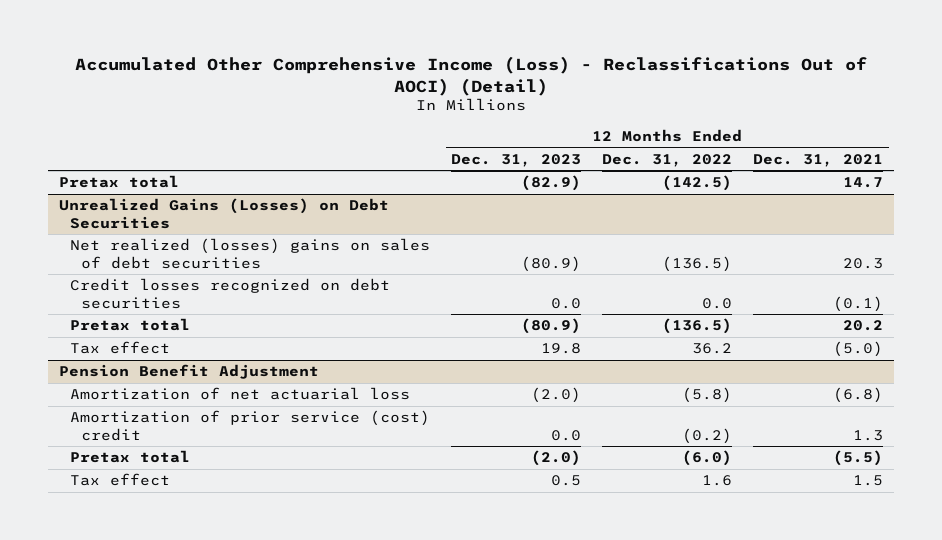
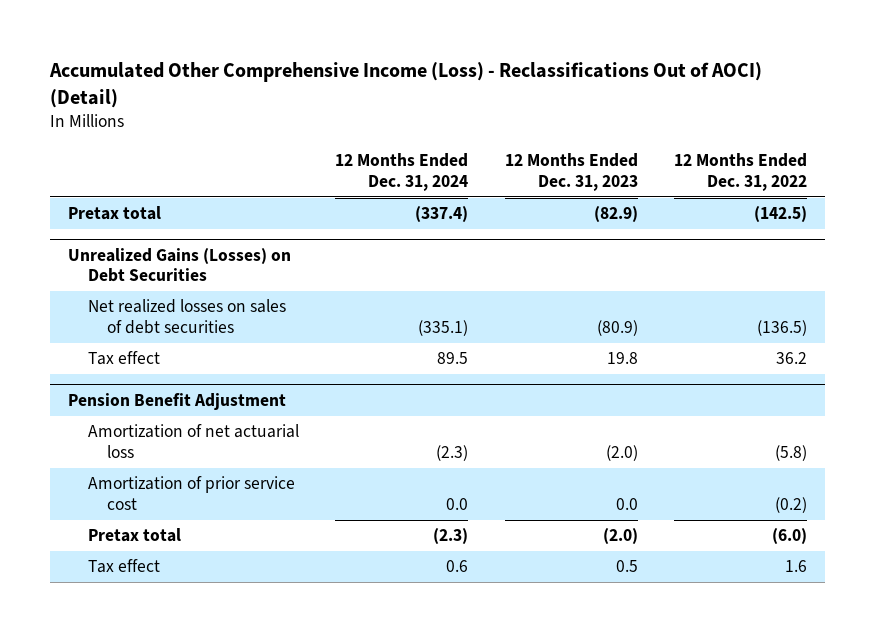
- | 12 Months Ended Dec. 31, 2023 | 12 Months Ended Dec. 31, 2022 | 12 Months Ended Dec. 31, 2021
+ | 12 Months Ended Dec. 31, 2024 | 12 Months Ended Dec. 31, 2023 | 12 Months Ended Dec. 31, 2022
@ Unrealized Gains (Losses) on Debt Securities
- Net realized (losses) gains on sales of debt securities | (80.9) | (136.5) | 20.3
- Credit losses recognized on debt securities | 0.0 | 0.0 | (0.1)
- Pretax total | (80.9) | (136.5) | 20.2
+ Net realized losses on sales of debt securities | (335.1) | (80.9) | (136.5)
@ Pension Benefit Adjustment
- Amortization of prior service (cost) credit | 0.0 | (0.2) | 1.3
+ Amortization of prior service cost | 0.0 | 0.0 | (0.2)

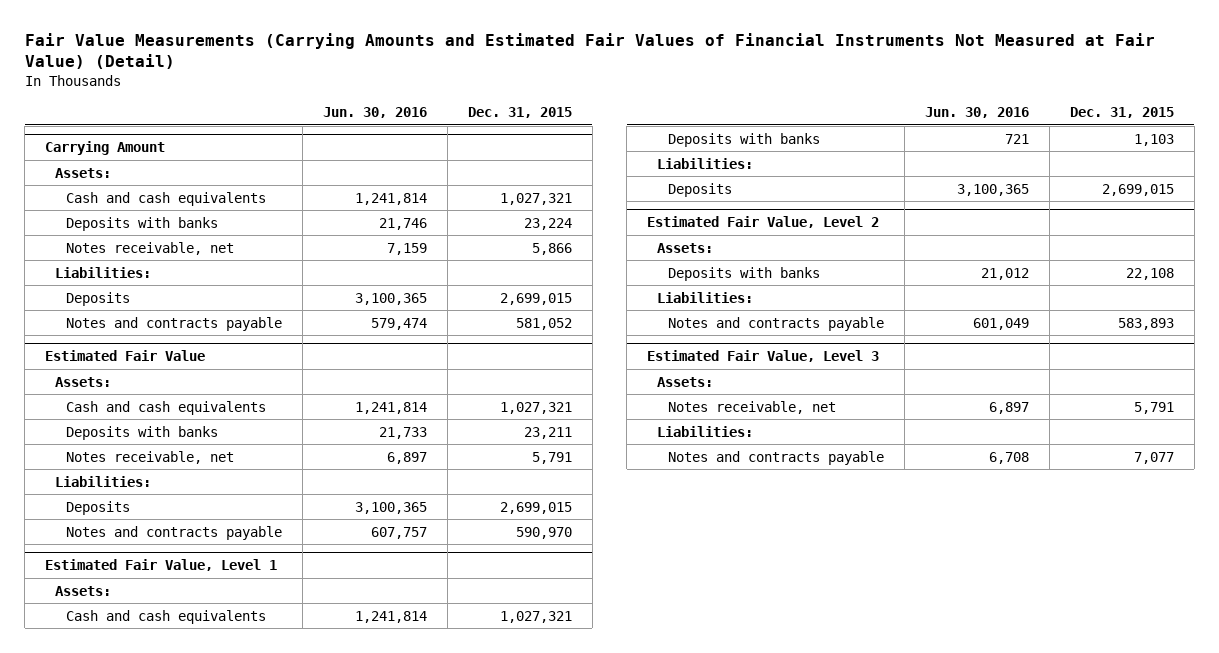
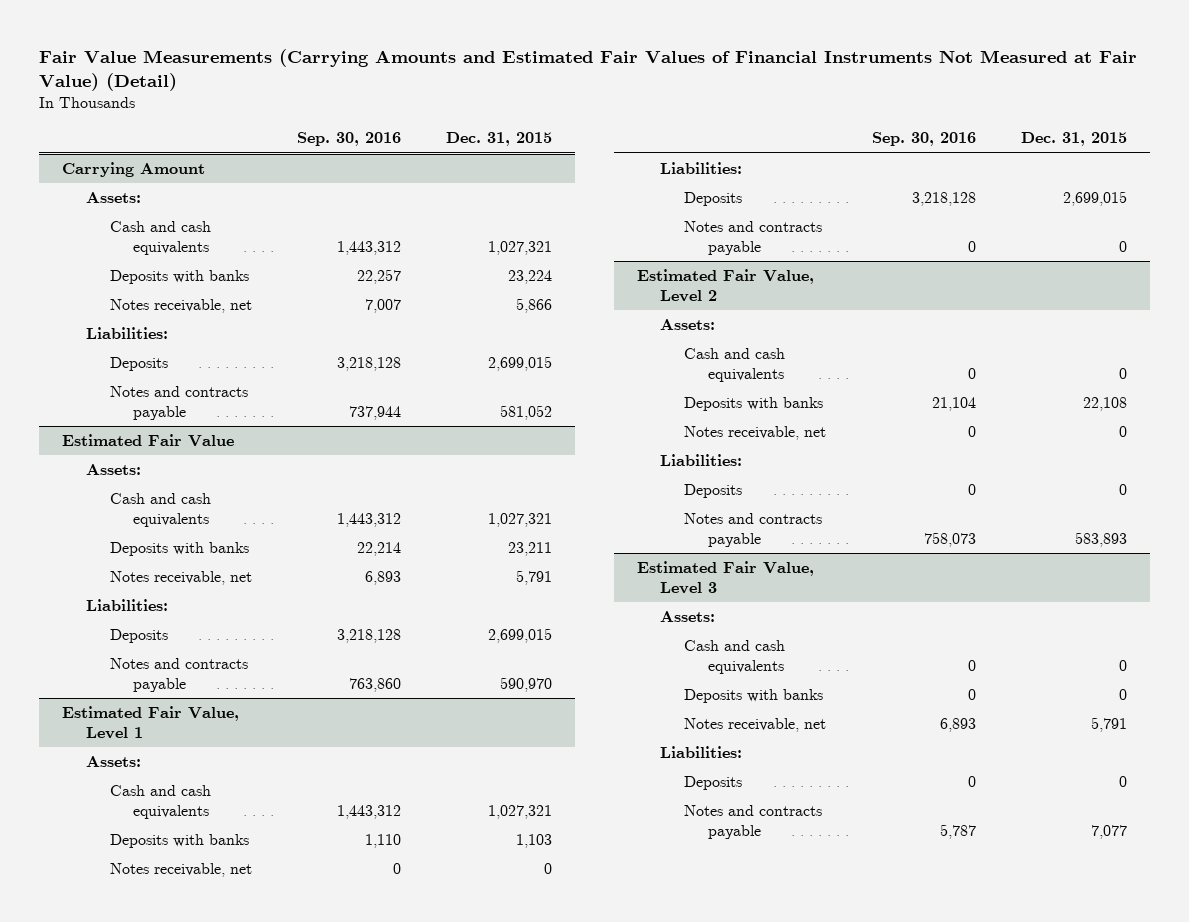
- | Jun. 30, 2016 | Dec. 31, 2015
+ | Sep. 30, 2016 | Dec. 31, 2015
@ Estimated Fair Value, Level 1
+ Notes receivable, net | 0 | 0
+ Notes and contracts payable | 0 | 0
@ Estimated Fair Value, Level 2
+ Cash and cash equivalents | 0 | 0
+ Notes receivable, net | 0 | 0
+ Deposits | 0 | 0
@ Estimated Fair Value, Level 3
+ Cash and cash equivalents | 0 | 0
+ Deposits with banks | 0 | 0
+ Deposits | 0 | 0

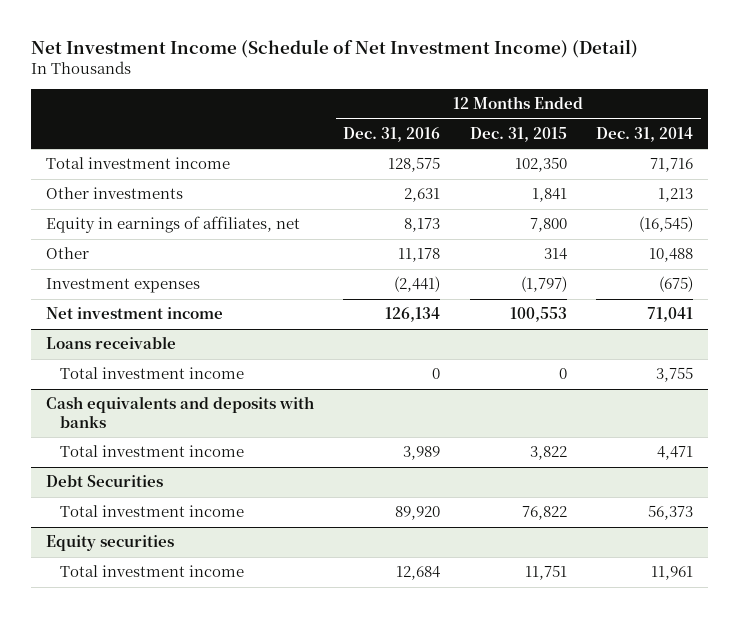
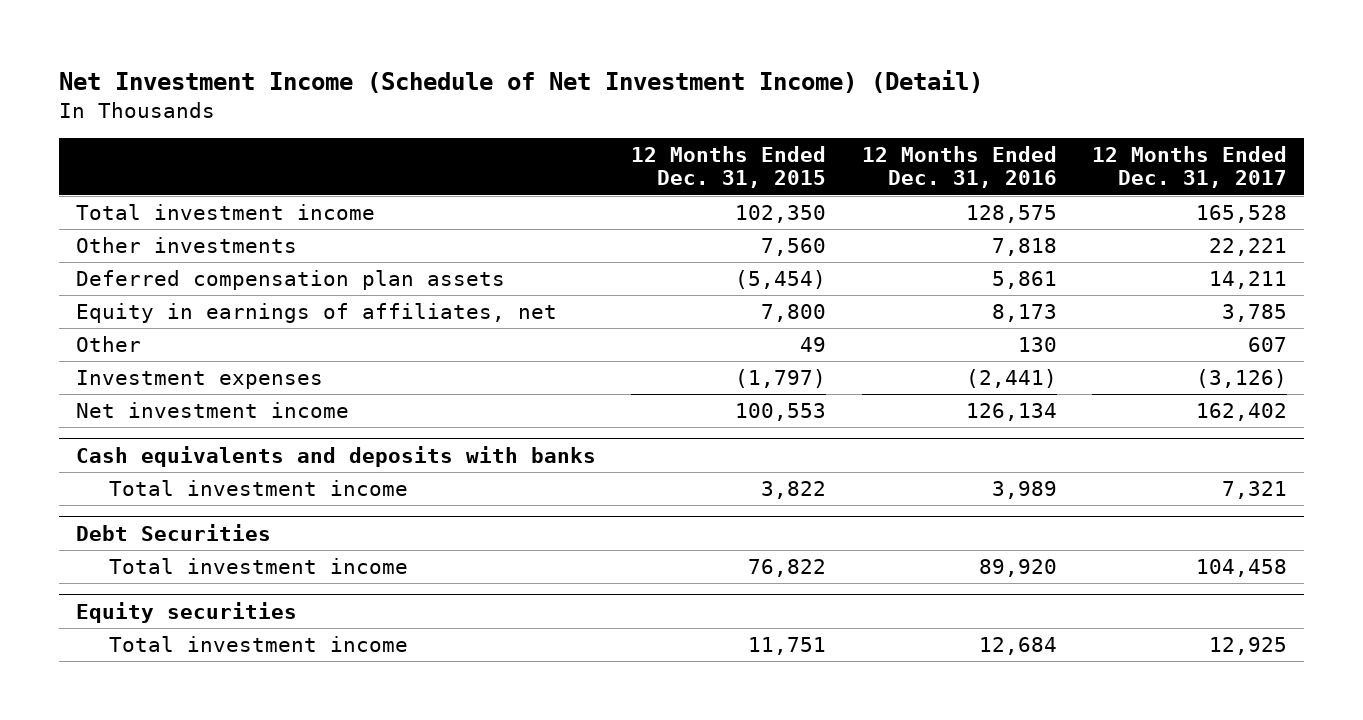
- | 12 Months Ended Dec. 31, 2016 | 12 Months Ended Dec. 31, 2015 | 12 Months Ended Dec. 31, 2014
+ | 12 Months Ended Dec. 31, 2015 | 12 Months Ended Dec. 31, 2016 | 12 Months Ended Dec. 31, 2017
- Other investments | 2,631 | 1,841 | 1,213
+ Other investments | 7,560 | 7,818 | 22,221
+ Deferred compensation plan assets | (5,454) | 5,861 | 14,211
- Other | 11,178 | 314 | 10,488
+ Other | 49 | 130 | 607
- Loans receivable
- Total investment income | 0 | 0 | 3,755

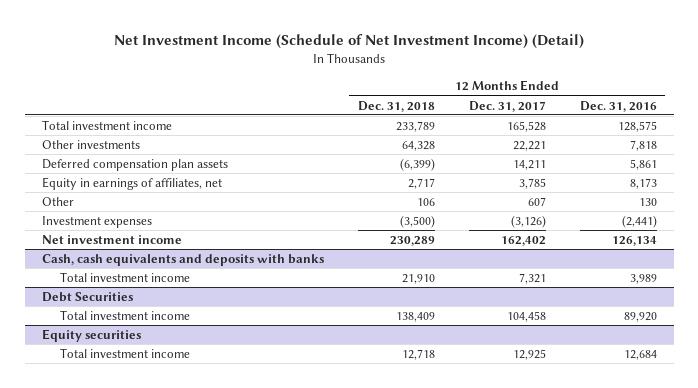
- | 12 Months Ended Dec. 31, 2015 | 12 Months Ended Dec. 31, 2016 | 12 Months Ended Dec. 31, 2017
+ | 12 Months Ended Dec. 31, 2018 | 12 Months Ended Dec. 31, 2017 | 12 Months Ended Dec. 31, 2016
- Cash equivalents and deposits with banks
+ Cash, cash equivalents and deposits with banks

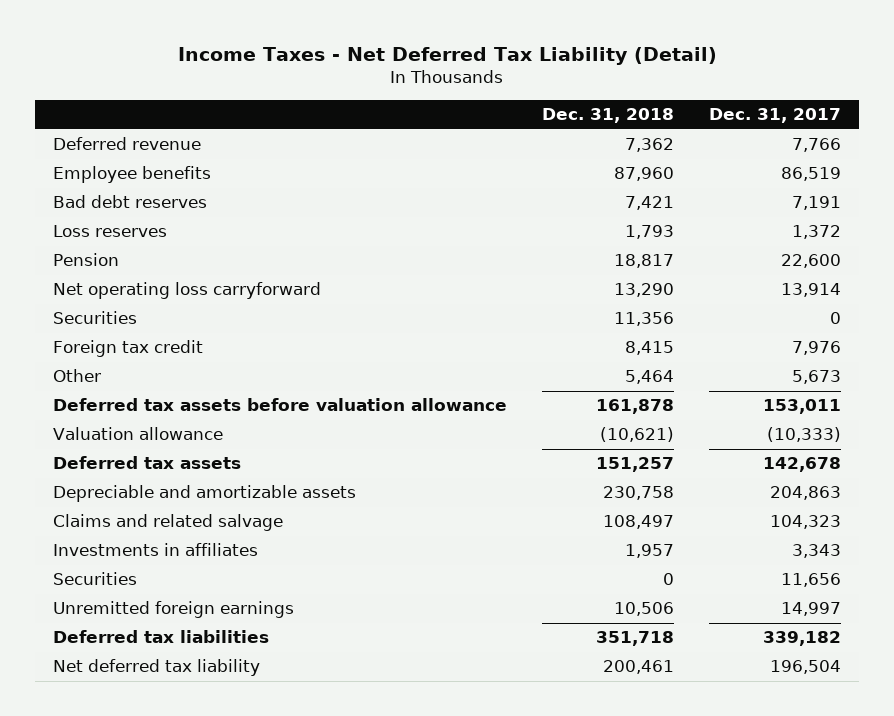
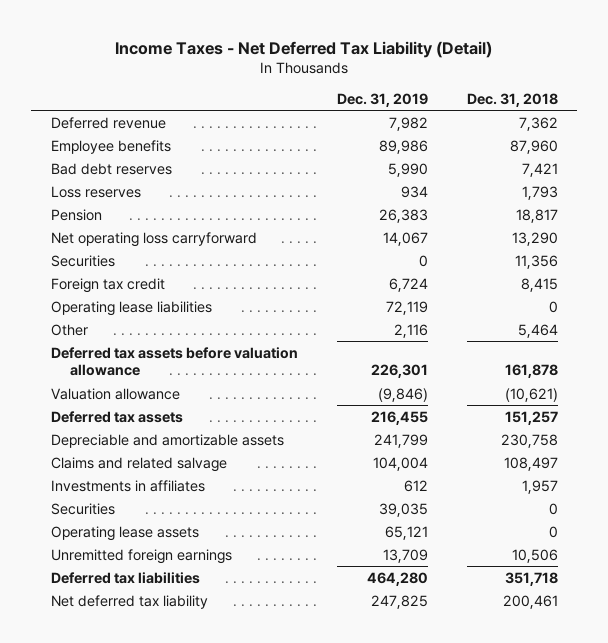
- | Dec. 31, 2018 | Dec. 31, 2017
+ | Dec. 31, 2019 | Dec. 31, 2018
+ Operating lease liabilities | 72,119 | 0
+ Operating lease assets | 65,121 | 0

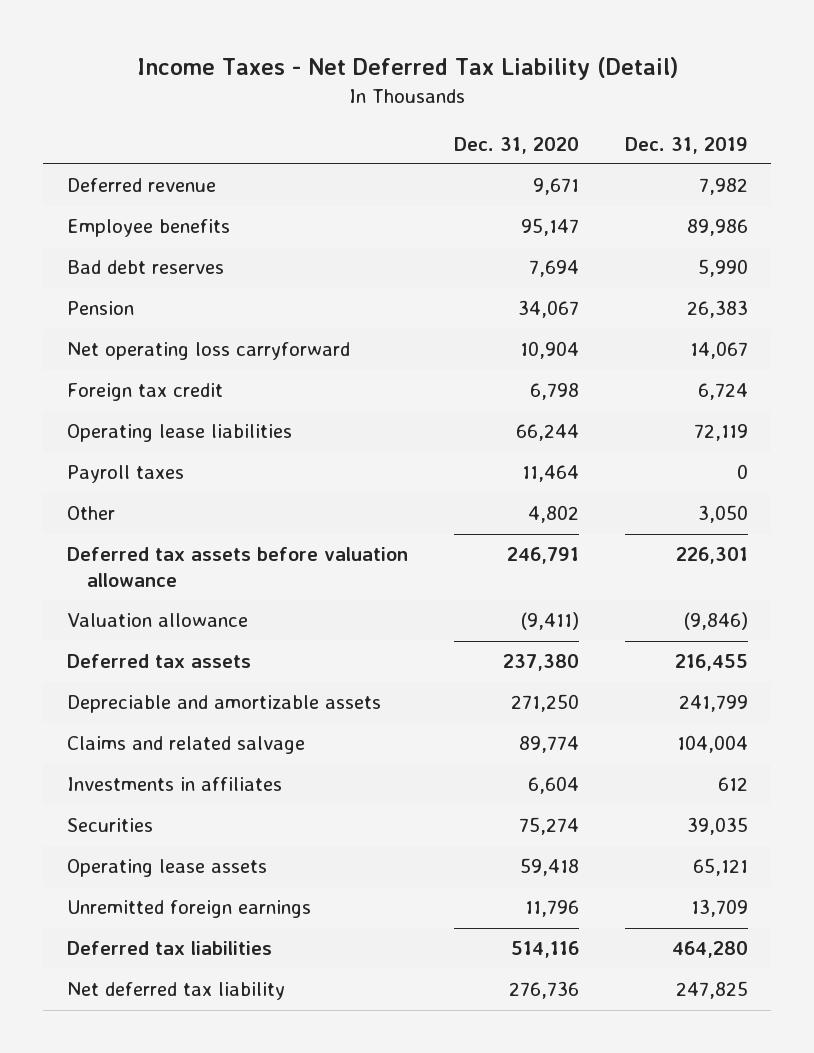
- | Dec. 31, 2019 | Dec. 31, 2018
+ | Dec. 31, 2020 | Dec. 31, 2019
- Loss reserves | 934 | 1,793
- Securities | 0 | 11,356
- Other | 2,116 | 5,464
+ Payroll taxes | 11,464 | 0
+ Other | 4,802 | 3,050

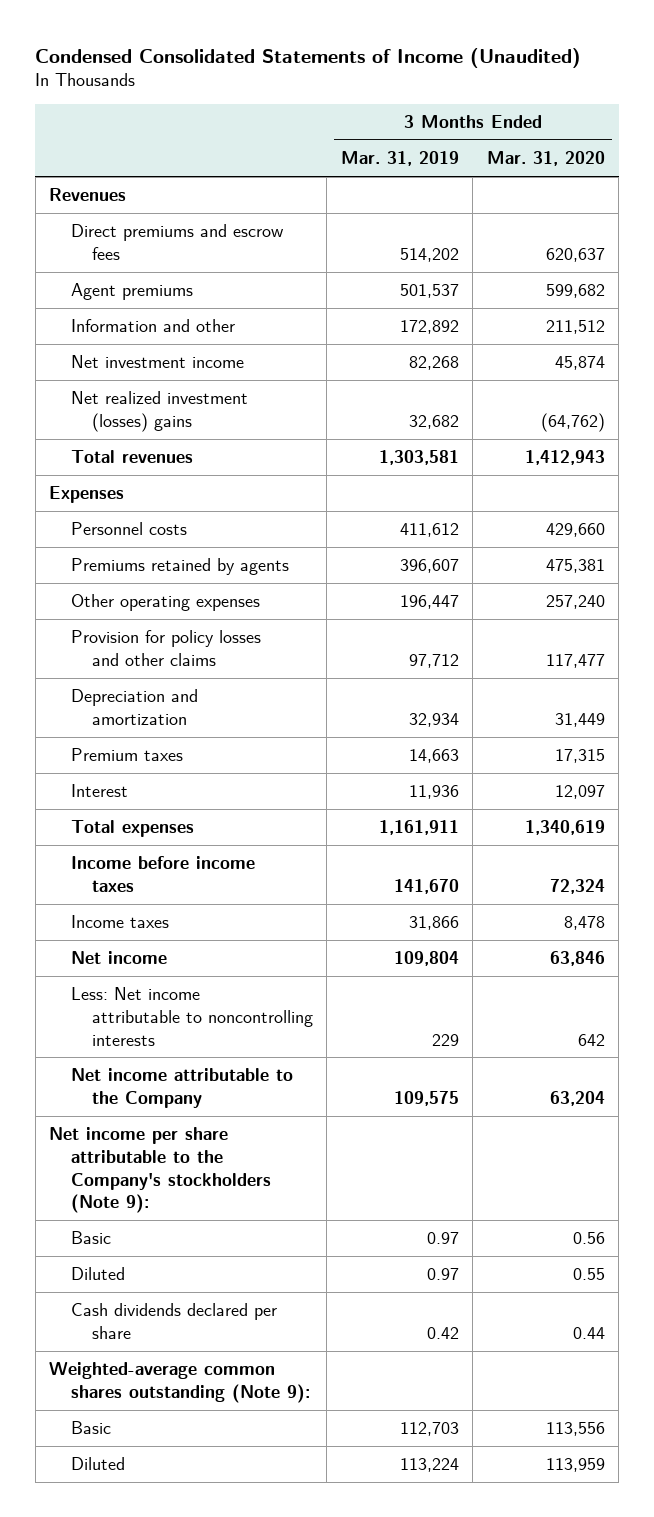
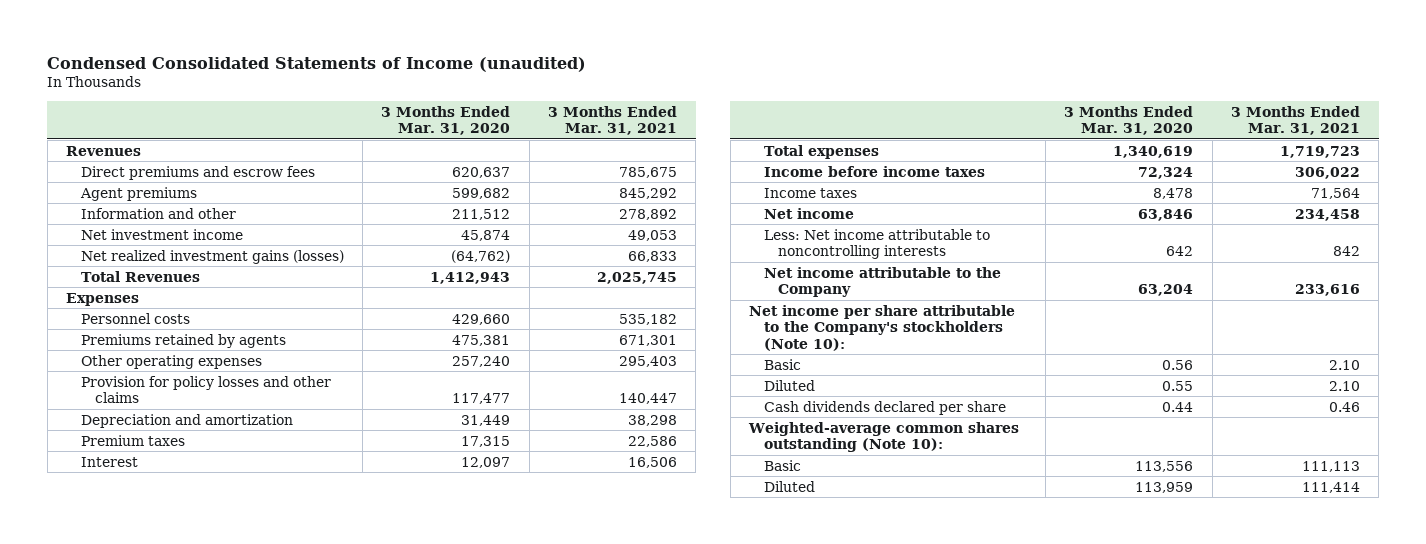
- Condensed Consolidated Statements of Income (Unaudited)
+ Condensed Consolidated Statements of Income (unaudited)
- | 3 Months Ended Mar. 31, 2019 | 3 Months Ended Mar. 31, 2020
+ | 3 Months Ended Mar. 31, 2020 | 3 Months Ended Mar. 31, 2021
- Net realized investment (losses) gains | 32,682 | (64,762)
- Total revenues | 1,303,581 | 1,412,943
+ Net realized investment gains (losses) | (64,762) | 66,833
+ Total Revenues | 1,412,943 | 2,025,745
- Net income per share attributable to the Company's stockholders (Note 9):
+ Net income per share attributable to the Company's stockholders (Note 10):
- Weighted-average common shares outstanding (Note 9):
+ Weighted-average common shares outstanding (Note 10):

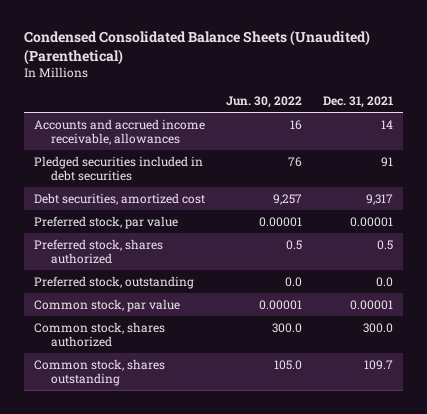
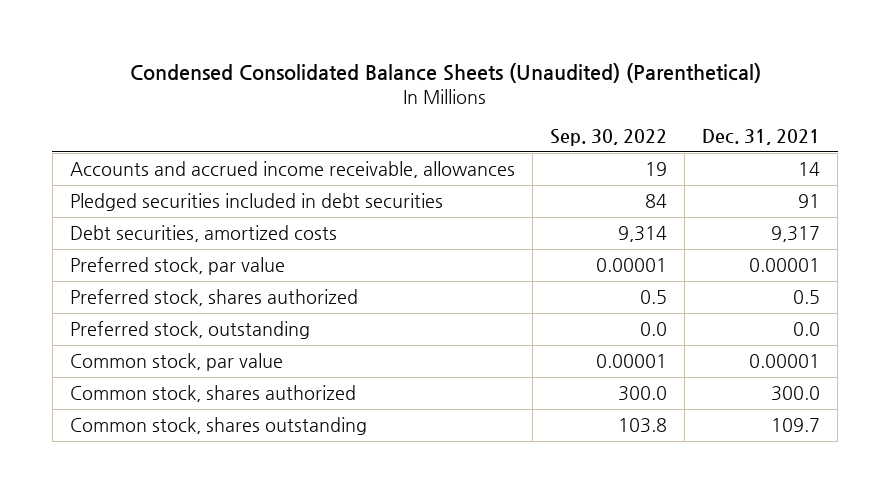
- | Jun. 30, 2022 | Dec. 31, 2021
+ | Sep. 30, 2022 | Dec. 31, 2021
- Debt securities, amortized cost | 9,257 | 9,317
+ Debt securities, amortized costs | 9,314 | 9,317

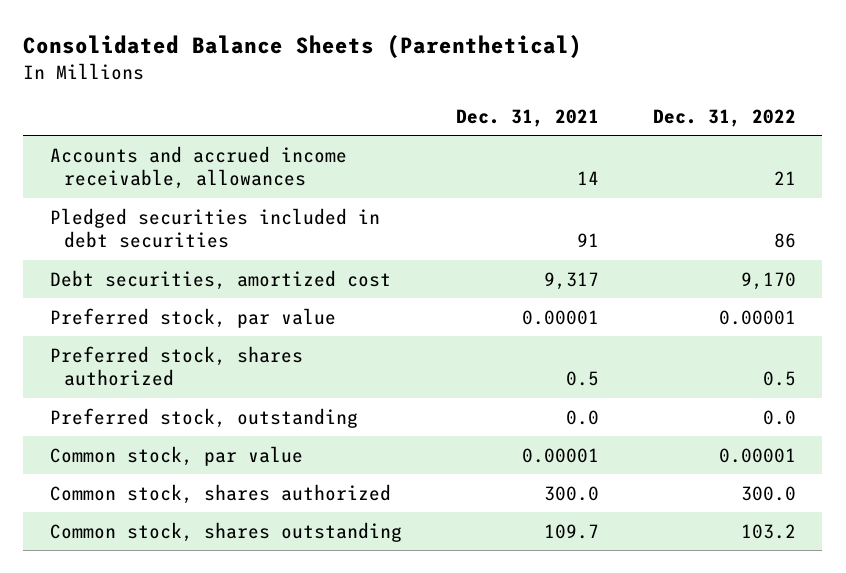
- Condensed Consolidated Balance Sheets (Unaudited) (Parenthetical)
+ Consolidated Balance Sheets (Parenthetical)
- | Sep. 30, 2022 | Dec. 31, 2021
+ | Dec. 31, 2021 | Dec. 31, 2022
- Debt securities, amortized costs | 9,314 | 9,317
+ Debt securities, amortized cost | 9,317 | 9,170

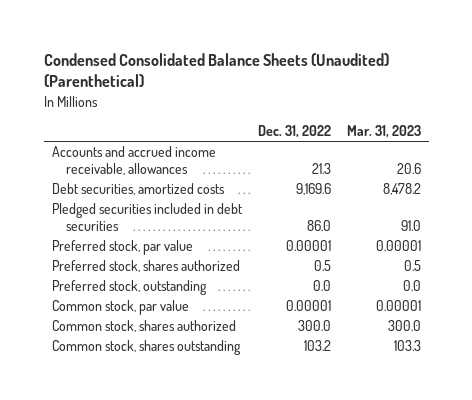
- Consolidated Balance Sheets (Parenthetical)
+ Condensed Consolidated Balance Sheets (Unaudited) (Parenthetical)
- | Dec. 31, 2021 | Dec. 31, 2022
+ | Dec. 31, 2022 | Mar. 31, 2023
- Accounts and accrued income receivable, allowances | 14 | 21
- Pledged securities included in debt securities | 91 | 86
- Debt securities, amortized cost | 9,317 | 9,170
+ Accounts and accrued income receivable, allowances | 21.3 | 20.6
+ Debt securities, amortized costs | 9,169.6 | 8,478.2
+ Pledged securities included in debt securities | 86.0 | 91.0

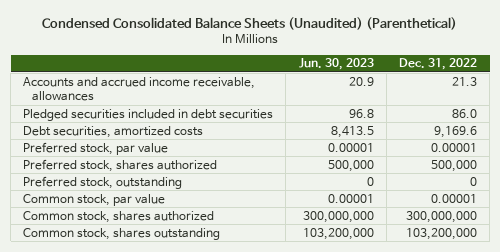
- | Dec. 31, 2022 | Mar. 31, 2023
+ | Jun. 30, 2023 | Dec. 31, 2022
moved down: Debt securities, amortized costs | 8,413.5 | 9,169.6
- Preferred stock, shares authorized | 0.5 | 0.5
- Preferred stock, outstanding | 0.0 | 0.0
+ Preferred stock, shares authorized | 500,000 | 500,000
+ Preferred stock, outstanding | 0 | 0
- Common stock, shares authorized | 300.0 | 300.0
- Common stock, shares outstanding | 103.2 | 103.3
+ Common stock, shares authorized | 300,000,000 | 300,000,000
+ Common stock, shares outstanding | 103,200,000 | 103,200,000

